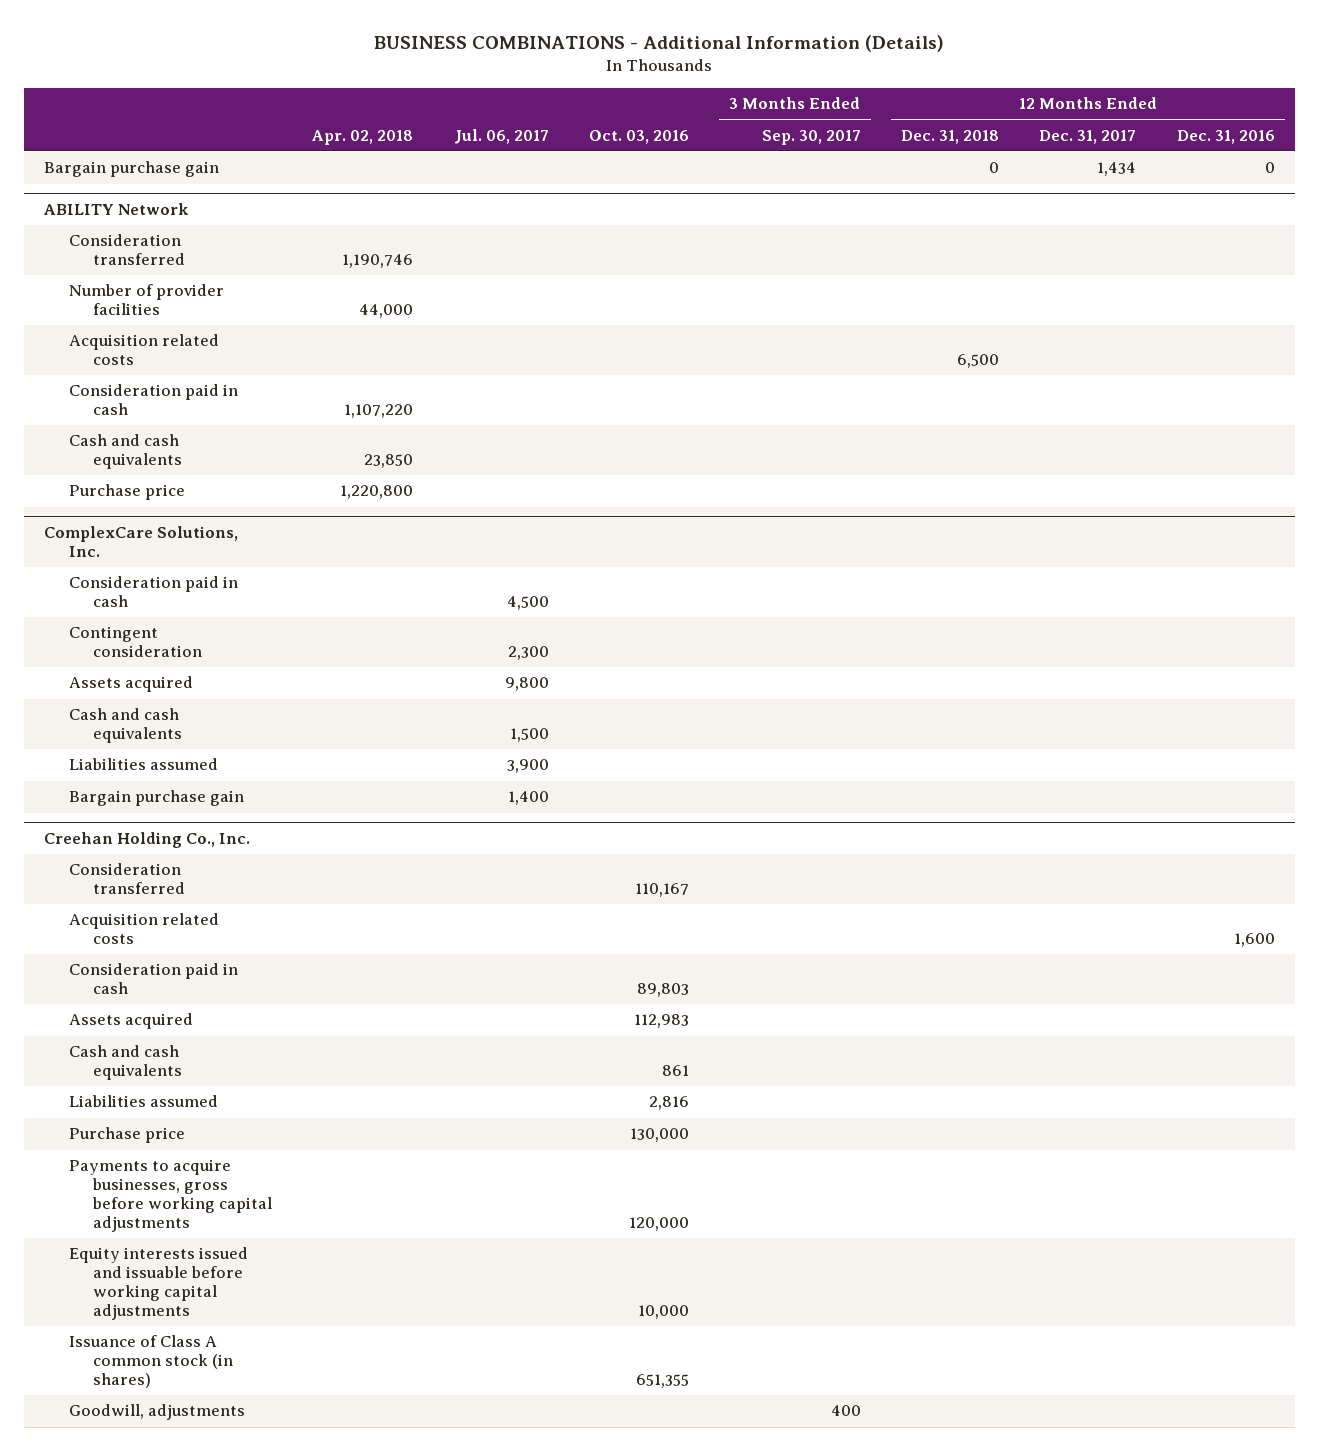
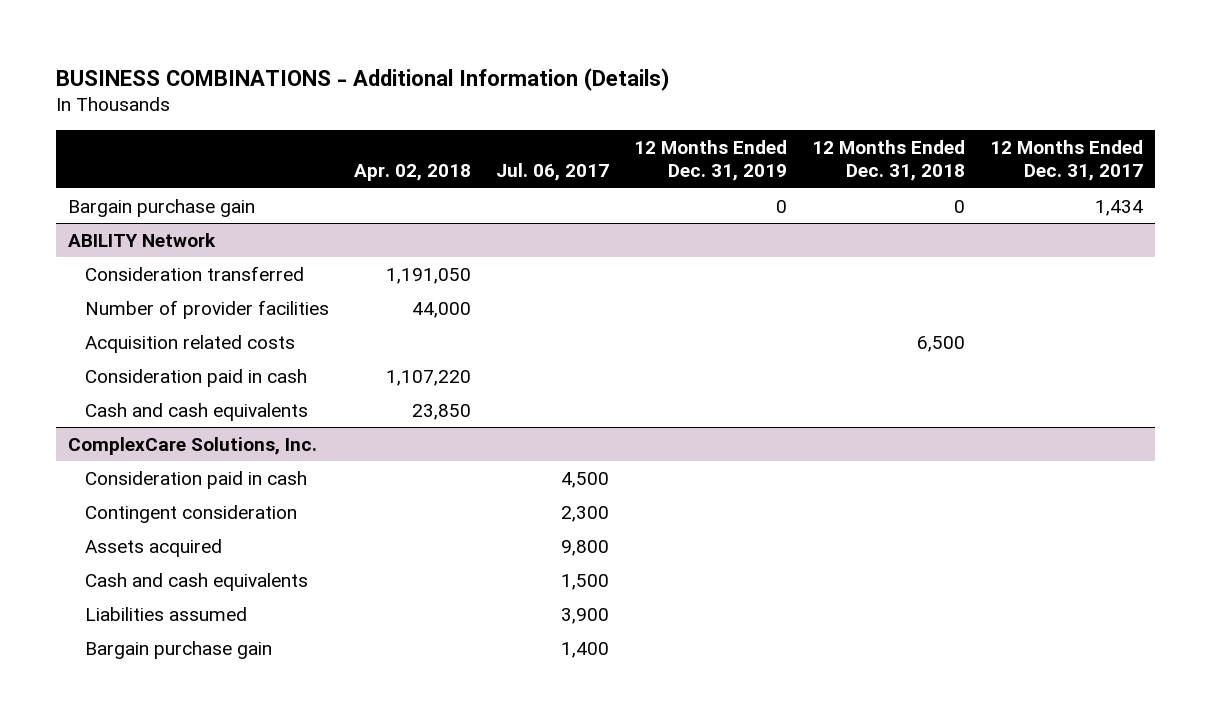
- | Apr. 02, 2018 | Jul. 06, 2017 | Oct. 03, 2016 | 3 Months Ended Sep. 30, 2017 | 12 Months Ended Dec. 31, 2018 | 12 Months Ended Dec. 31, 2017 | 12 Months Ended Dec. 31, 2016
+ | Apr. 02, 2018 | Jul. 06, 2017 | 12 Months Ended Dec. 31, 2019 | 12 Months Ended Dec. 31, 2018 | 12 Months Ended Dec. 31, 2017
@ ABILITY Network
- Consideration transferred | 1,190,746 | | | | | |
+ Consideration transferred | 1,191,050 | | | |
- Purchase price | 1,220,800 | | | | | |
- Creehan Holding Co., Inc.
- Consideration transferred | | | 110,167 | | | |
- Acquisition related costs | | | | | | | 1,600
- Consideration paid in cash | | | 89,803 | | | |
- Assets acquired | | | 112,983 | | | |
- Cash and cash equivalents | | | 861 | | | |
- Liabilities assumed | | | 2,816 | | | |
- Purchase price | | | 130,000 | | | |
- Payments to acquire businesses, gross before working capital adjustments | | | 120,000 | | | |
- Equity interests issued and issuable before working capital adjustments | | | 10,000 | | | |
- Issuance of Class A common stock (in shares) | | | 651,355 | | | |
- Goodwill, adjustments | | | | 400 | | |

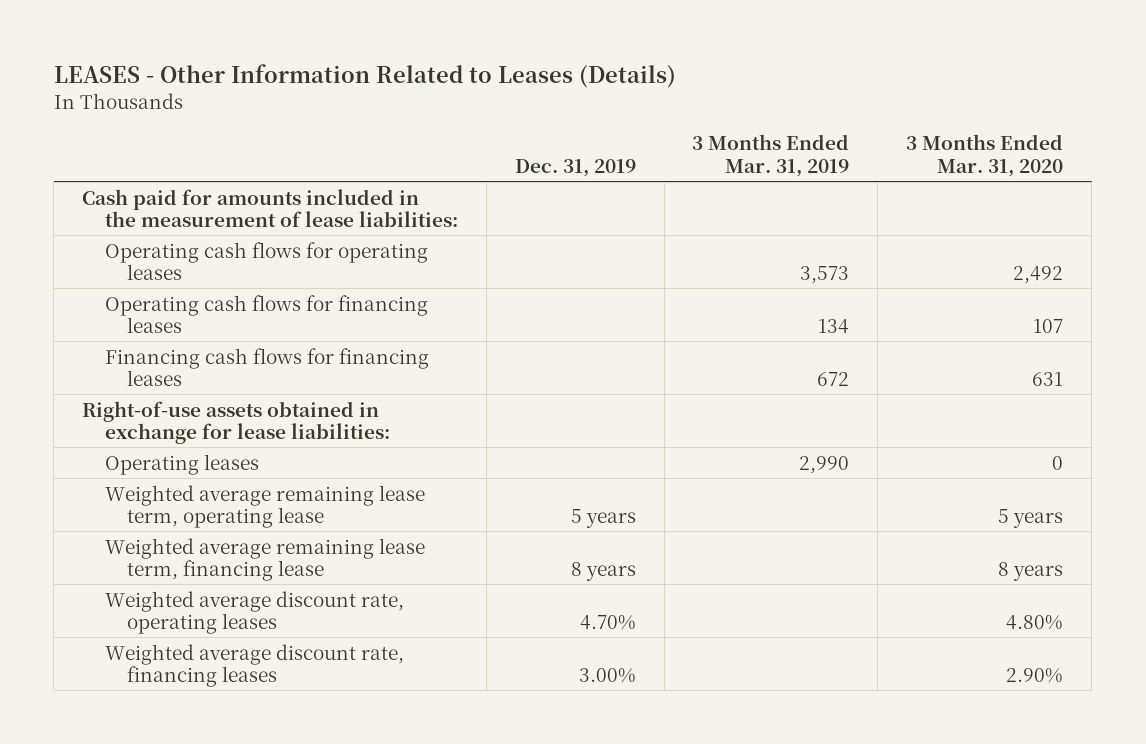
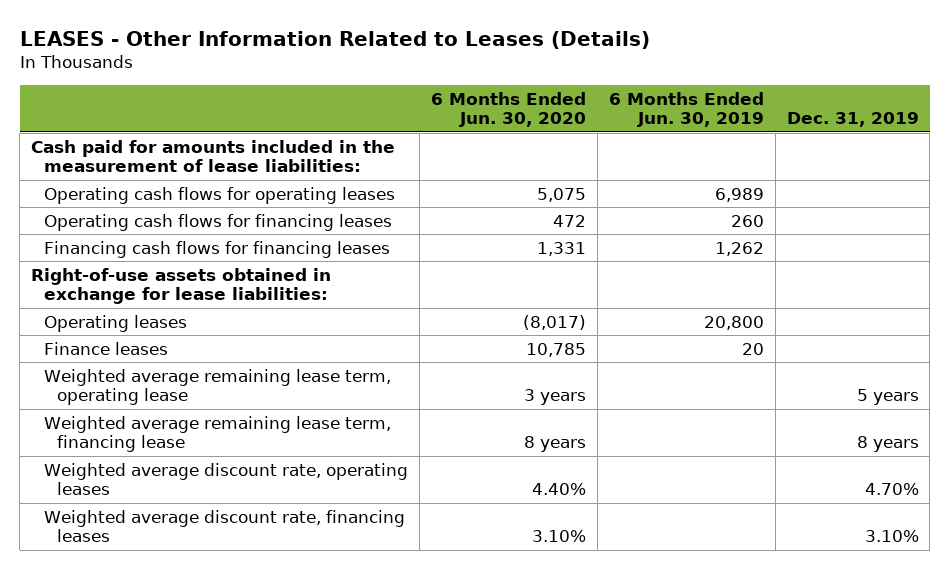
- | Dec. 31, 2019 | 3 Months Ended Mar. 31, 2019 | 3 Months Ended Mar. 31, 2020
+ | 6 Months Ended Jun. 30, 2020 | 6 Months Ended Jun. 30, 2019 | Dec. 31, 2019
+ Finance leases | 10,785 | 20 |
- Weighted average discount rate, financing leases | 3.00% | | 2.90%
+ Weighted average discount rate, financing leases | 3.10% | | 3.10%

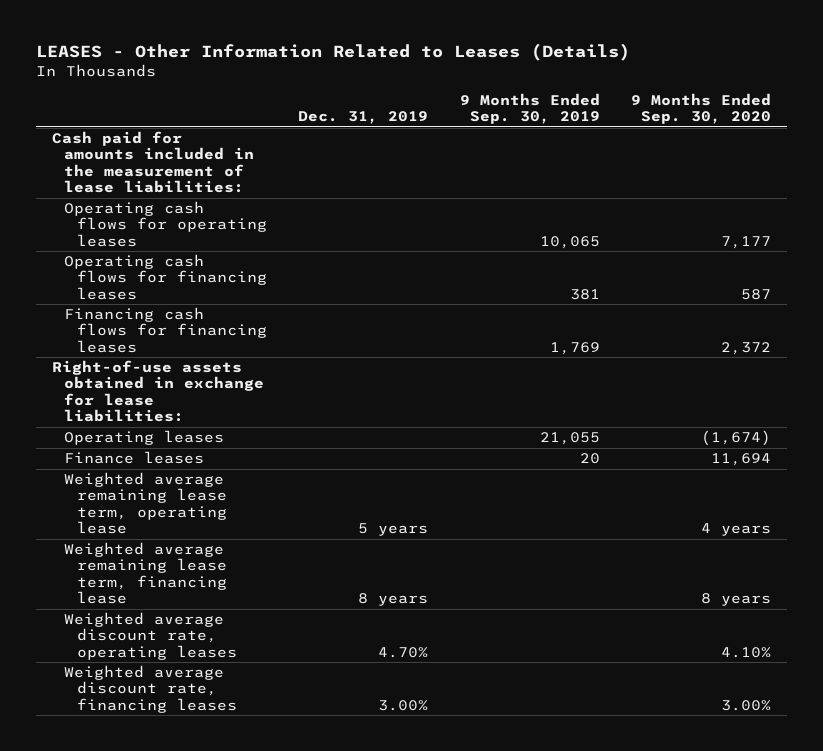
- | 6 Months Ended Jun. 30, 2020 | 6 Months Ended Jun. 30, 2019 | Dec. 31, 2019
+ | Dec. 31, 2019 | 9 Months Ended Sep. 30, 2019 | 9 Months Ended Sep. 30, 2020
- Weighted average discount rate, financing leases | 3.10% | | 3.10%
+ Weighted average discount rate, financing leases | 3.00% | | 3.00%

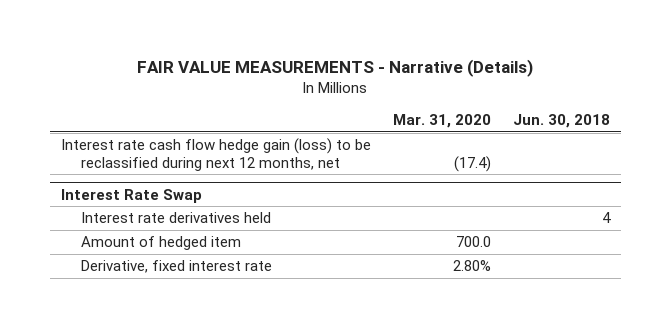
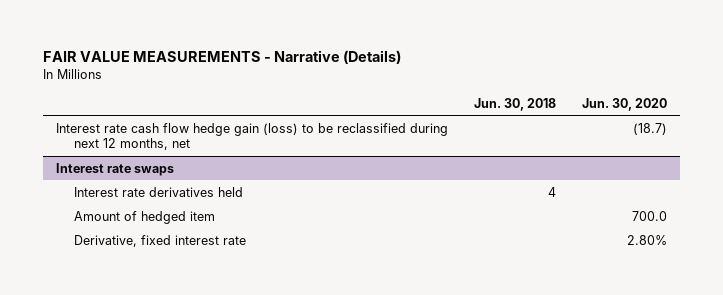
- | Mar. 31, 2020 | Jun. 30, 2018
+ | Jun. 30, 2018 | Jun. 30, 2020
- Interest Rate Swap
+ Interest rate swaps

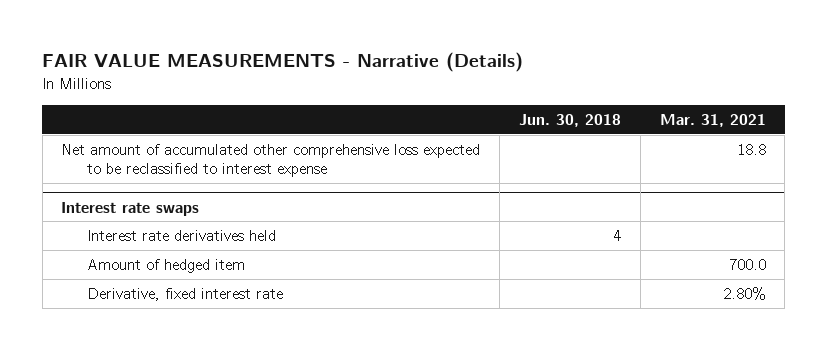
- | Jun. 30, 2018 | Jun. 30, 2020
+ | Jun. 30, 2018 | Mar. 31, 2021
- Interest rate cash flow hedge gain (loss) to be reclassified during next 12 months, net | | (18.7)
+ Net amount of accumulated other comprehensive loss expected to be reclassified to interest expense | | 18.8

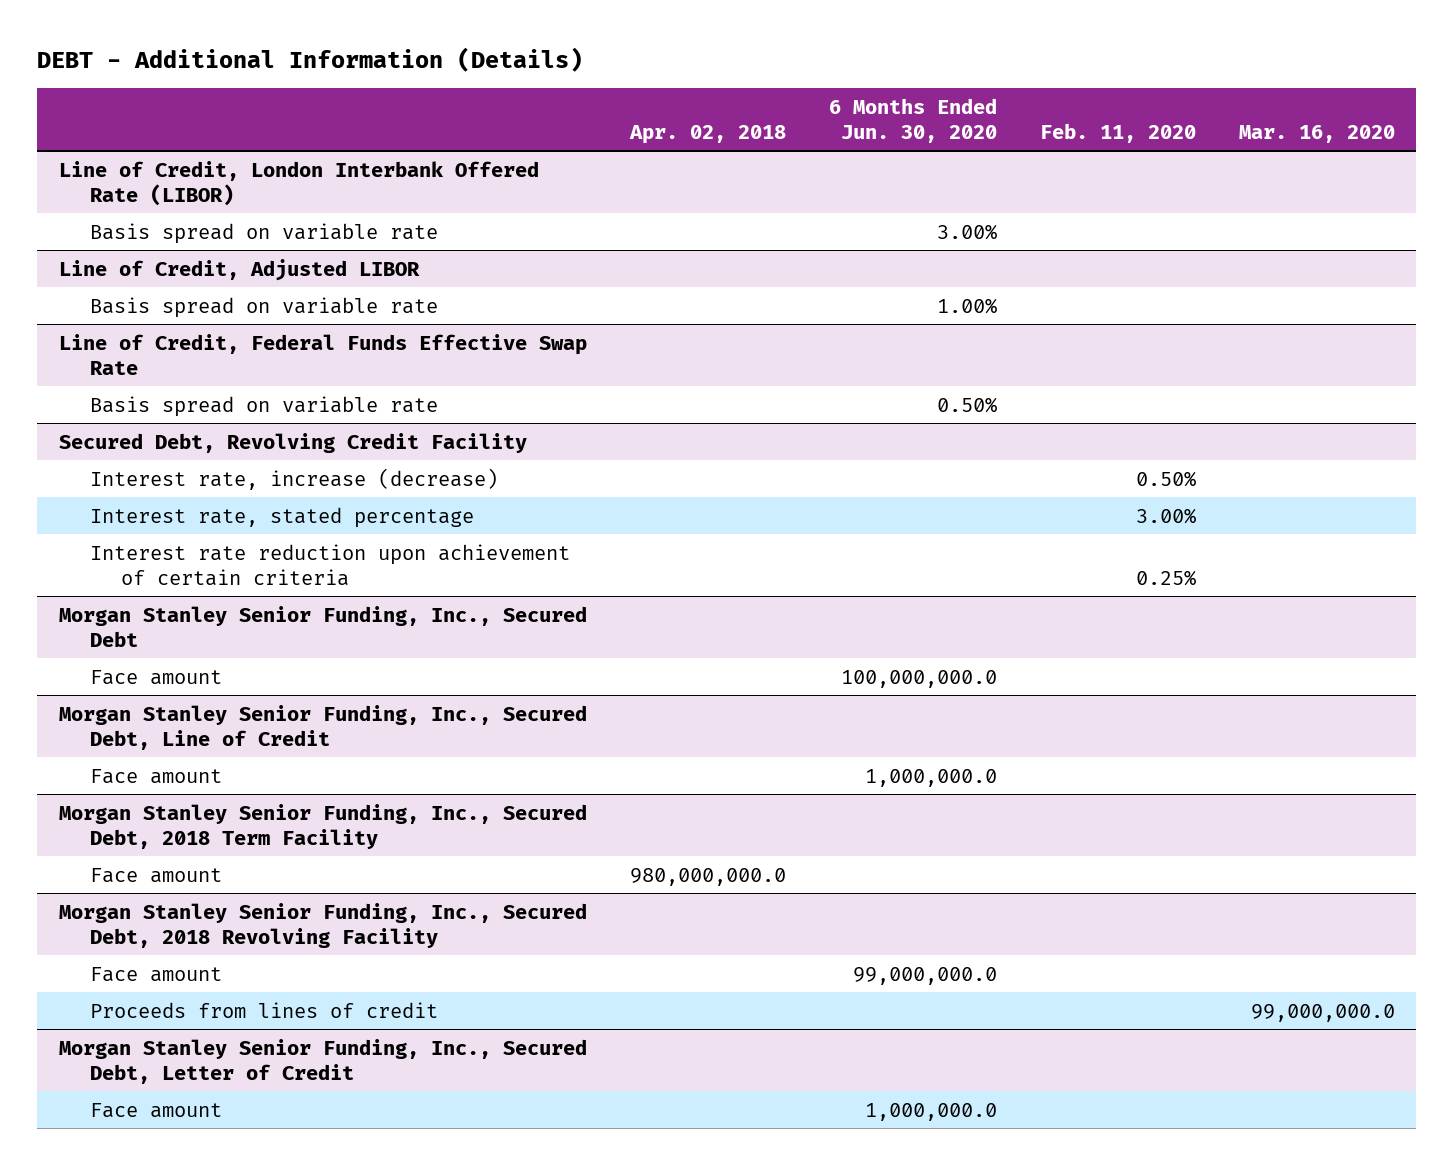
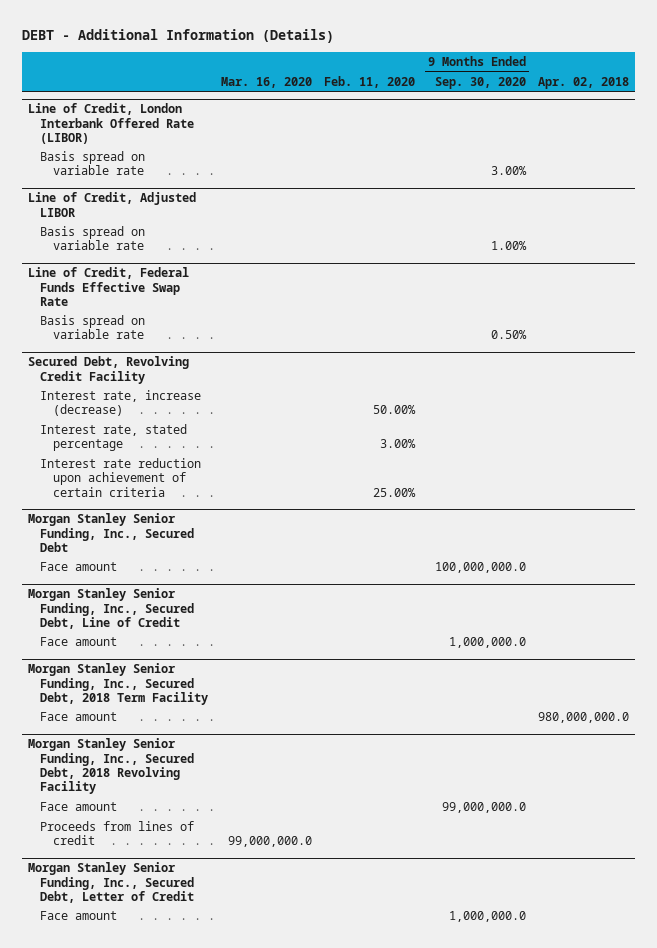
- | Apr. 02, 2018 | 6 Months Ended Jun. 30, 2020 | Feb. 11, 2020 | Mar. 16, 2020
+ | Mar. 16, 2020 | Feb. 11, 2020 | 9 Months Ended Sep. 30, 2020 | Apr. 02, 2018
@ Secured Debt, Revolving Credit Facility
- Interest rate, increase (decrease) | | | 0.50% |
+ Interest rate, increase (decrease) | | 50.00% | |
- Interest rate reduction upon achievement of certain criteria | | | 0.25% |
+ Interest rate reduction upon achievement of certain criteria | | 25.00% | |

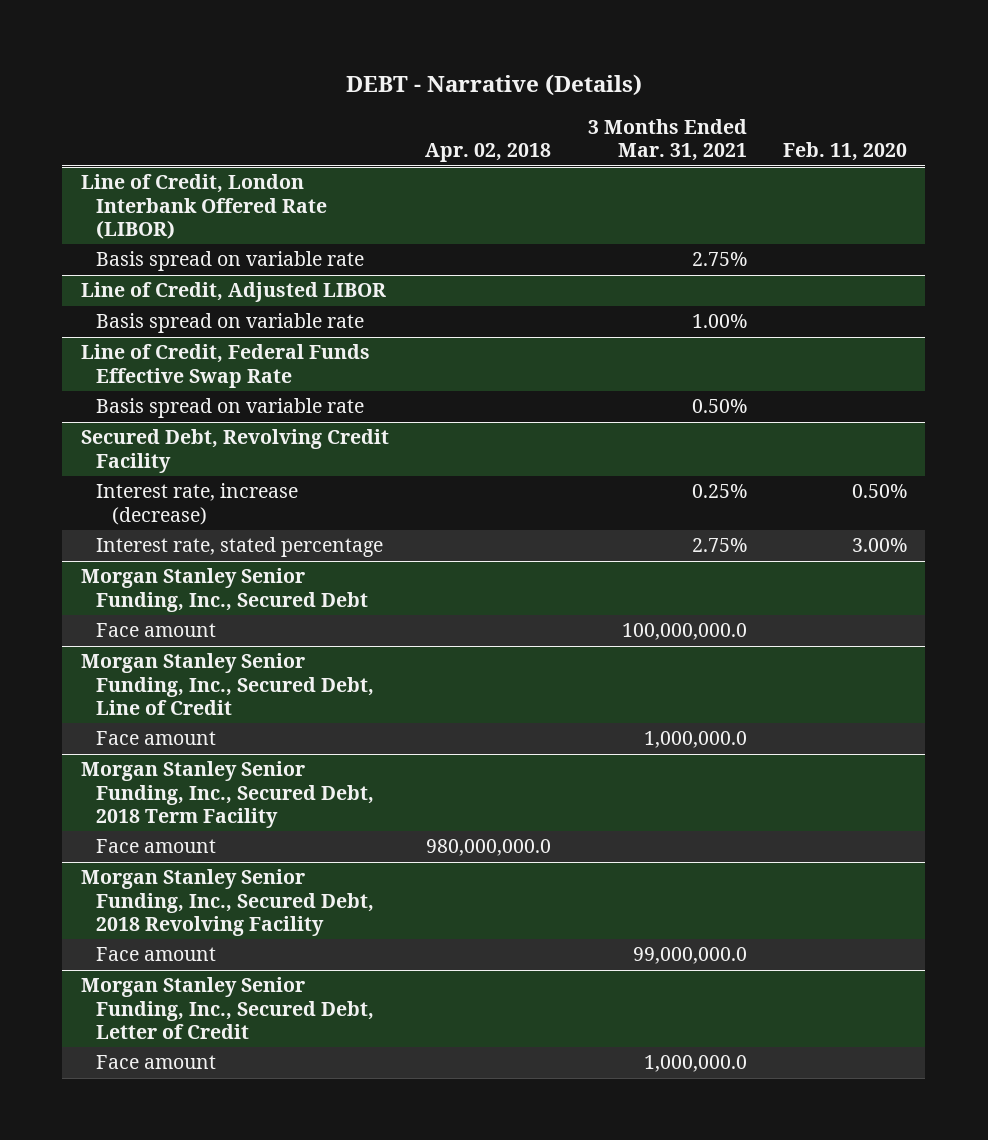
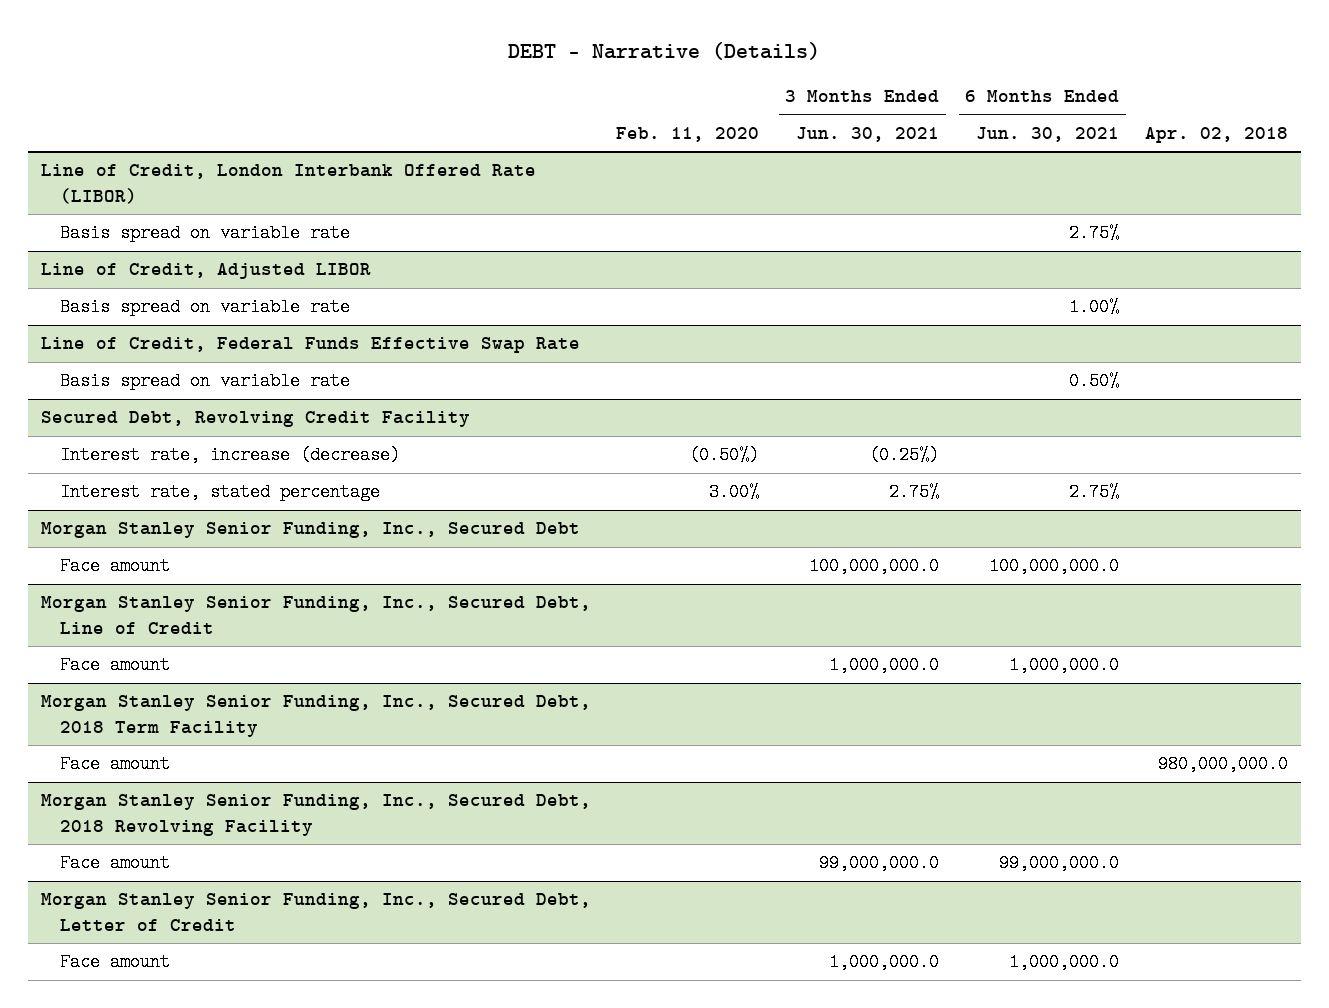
- | Apr. 02, 2018 | 3 Months Ended Mar. 31, 2021 | Feb. 11, 2020
+ | Feb. 11, 2020 | 3 Months Ended Jun. 30, 2021 | 6 Months Ended Jun. 30, 2021 | Apr. 02, 2018
@ Secured Debt, Revolving Credit Facility
- Interest rate, increase (decrease) | | 0.25% | 0.50%
+ Interest rate, increase (decrease) | (0.50%) | (0.25%) | |

